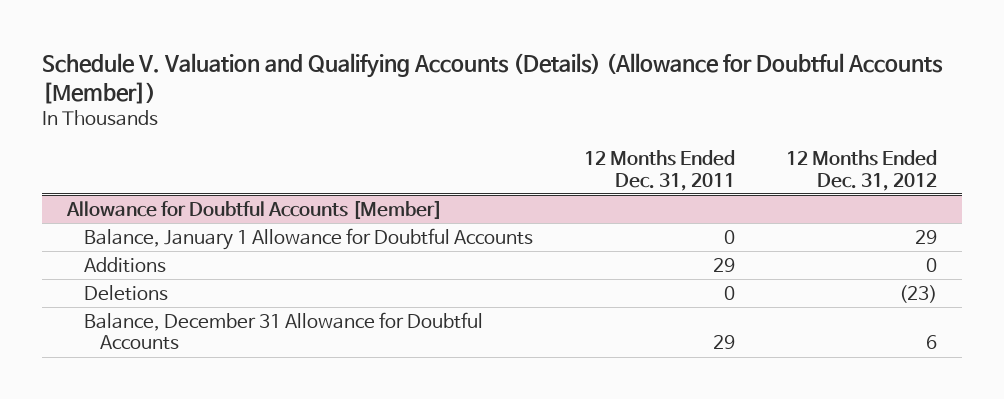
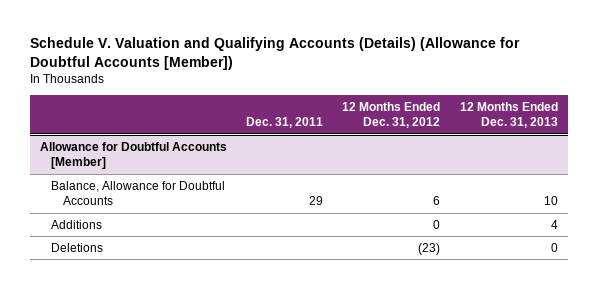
- | 12 Months Ended Dec. 31, 2011 | 12 Months Ended Dec. 31, 2012
+ | Dec. 31, 2011 | 12 Months Ended Dec. 31, 2012 | 12 Months Ended Dec. 31, 2013
@ Allowance for Doubtful Accounts [Member]
- Balance, January 1 Allowance for Doubtful Accounts | 0 | 29
+ Balance, Allowance for Doubtful Accounts | 29 | 6 | 10
- Balance, December 31 Allowance for Doubtful Accounts | 29 | 6

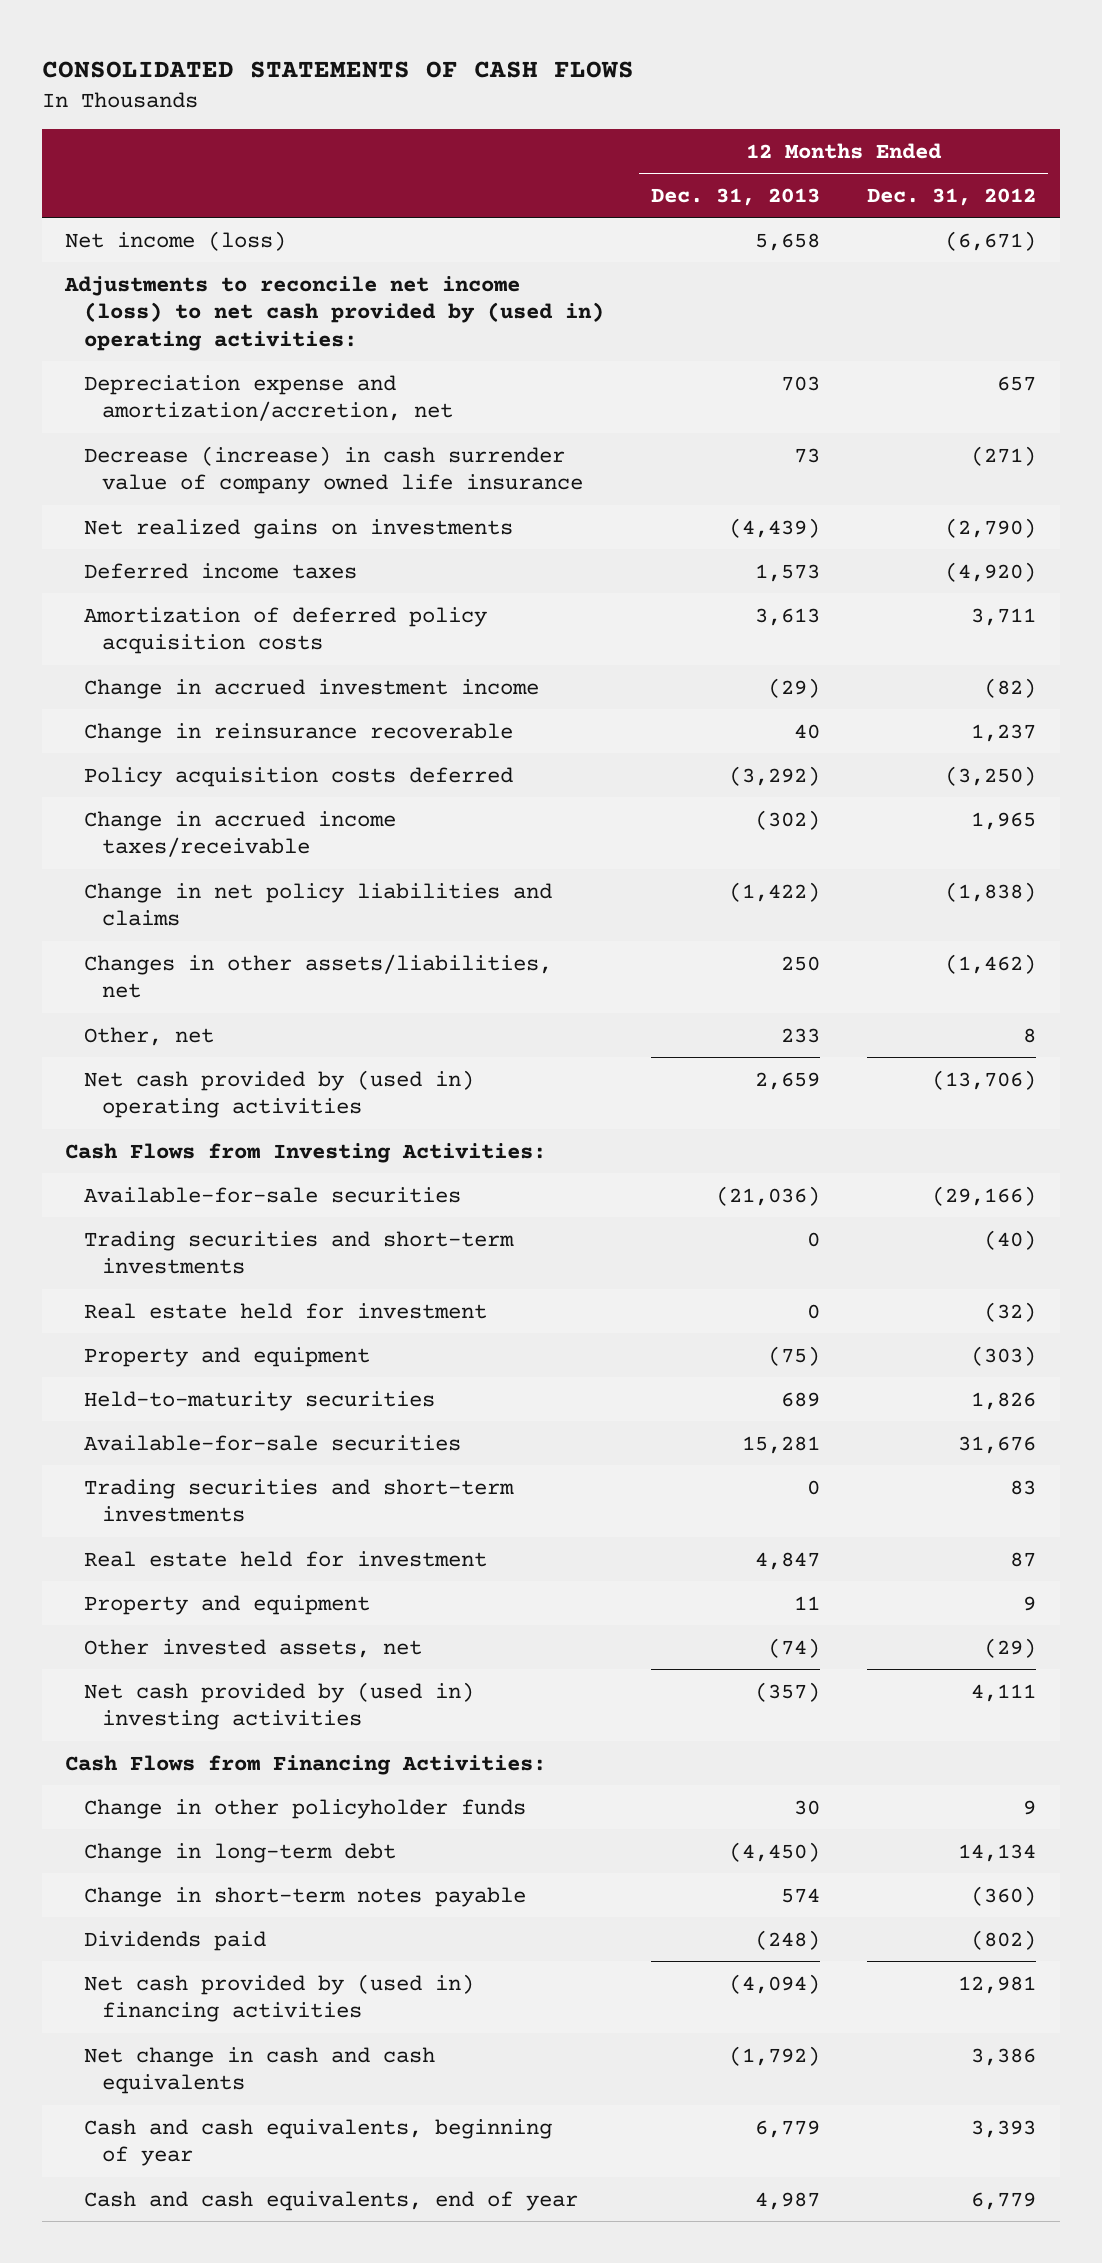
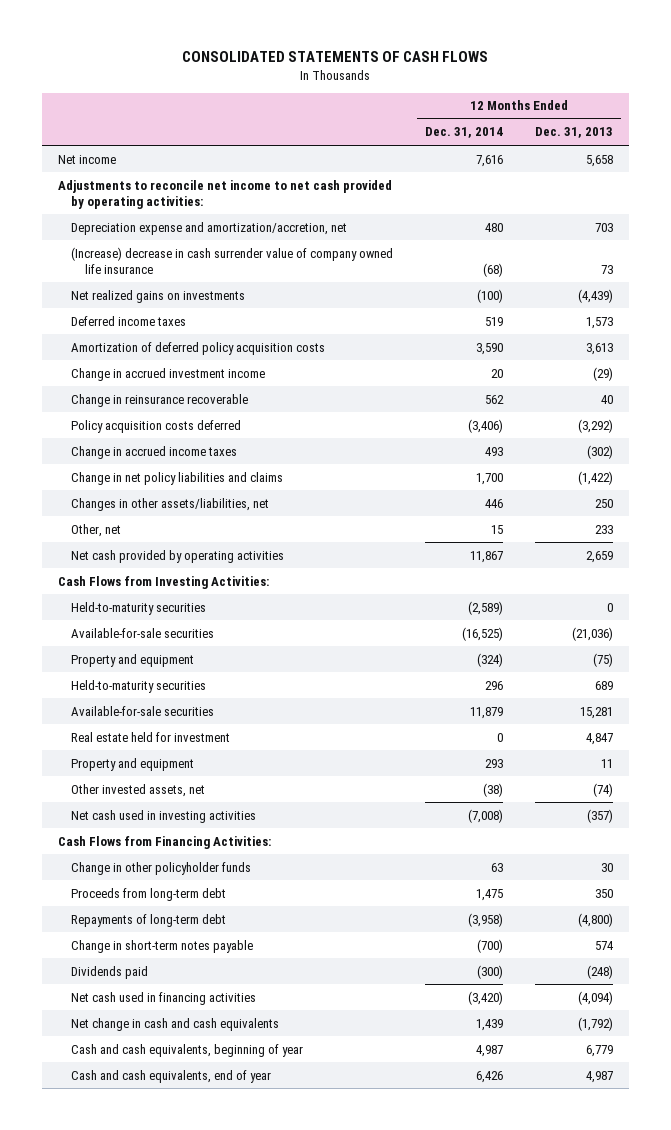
- | 12 Months Ended Dec. 31, 2013 | 12 Months Ended Dec. 31, 2012
+ | 12 Months Ended Dec. 31, 2014 | 12 Months Ended Dec. 31, 2013
- Net income (loss) | 5,658 | (6,671)
- Adjustments to reconcile net income (loss) to net cash provided by (used in) operating activities:
+ Net income | 7,616 | 5,658
+ Adjustments to reconcile net income to net cash provided by operating activities:
- Decrease (increase) in cash surrender value of company owned life insurance | 73 | (271)
+ (Increase) decrease in cash surrender value of company owned life insurance | (68) | 73
- Change in accrued income taxes/receivable | (302) | 1,965
+ Change in accrued income taxes | 493 | (302)
- Net cash provided by (used in) operating activities | 2,659 | (13,706)
+ Net cash provided by operating activities | 11,867 | 2,659
+ Held-to-maturity securities | (2,589) | 0
- Trading securities and short-term investments | 0 | (40)
- Real estate held for investment | 0 | (32)
- Trading securities and short-term investments | 0 | 83
- Net cash provided by (used in) investing activities | (357) | 4,111
+ Net cash used in investing activities | (7,008) | (357)
- Change in long-term debt | (4,450) | 14,134
+ Proceeds from long-term debt | 1,475 | 350
+ Repayments of long-term debt | (3,958) | (4,800)
- Net cash provided by (used in) financing activities | (4,094) | 12,981
+ Net cash used in financing activities | (3,420) | (4,094)

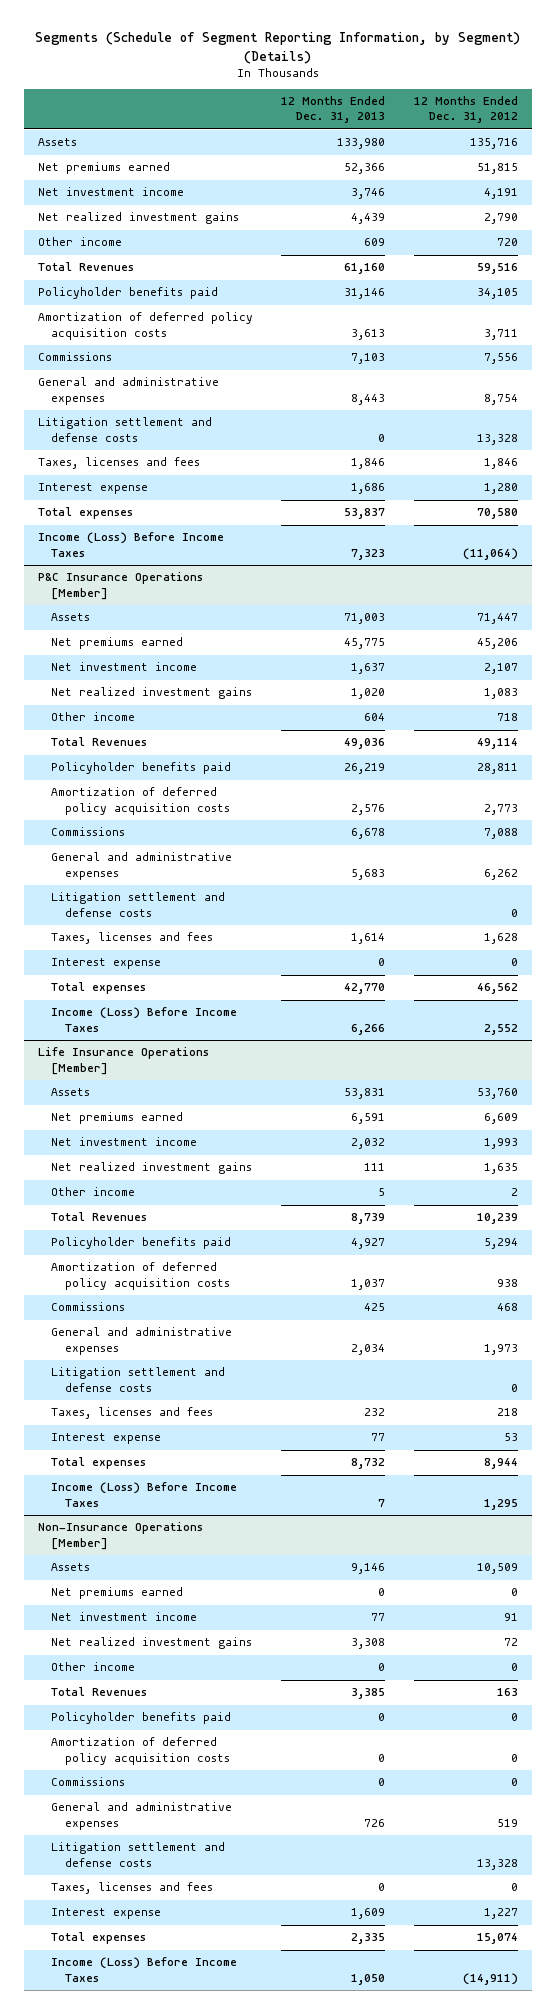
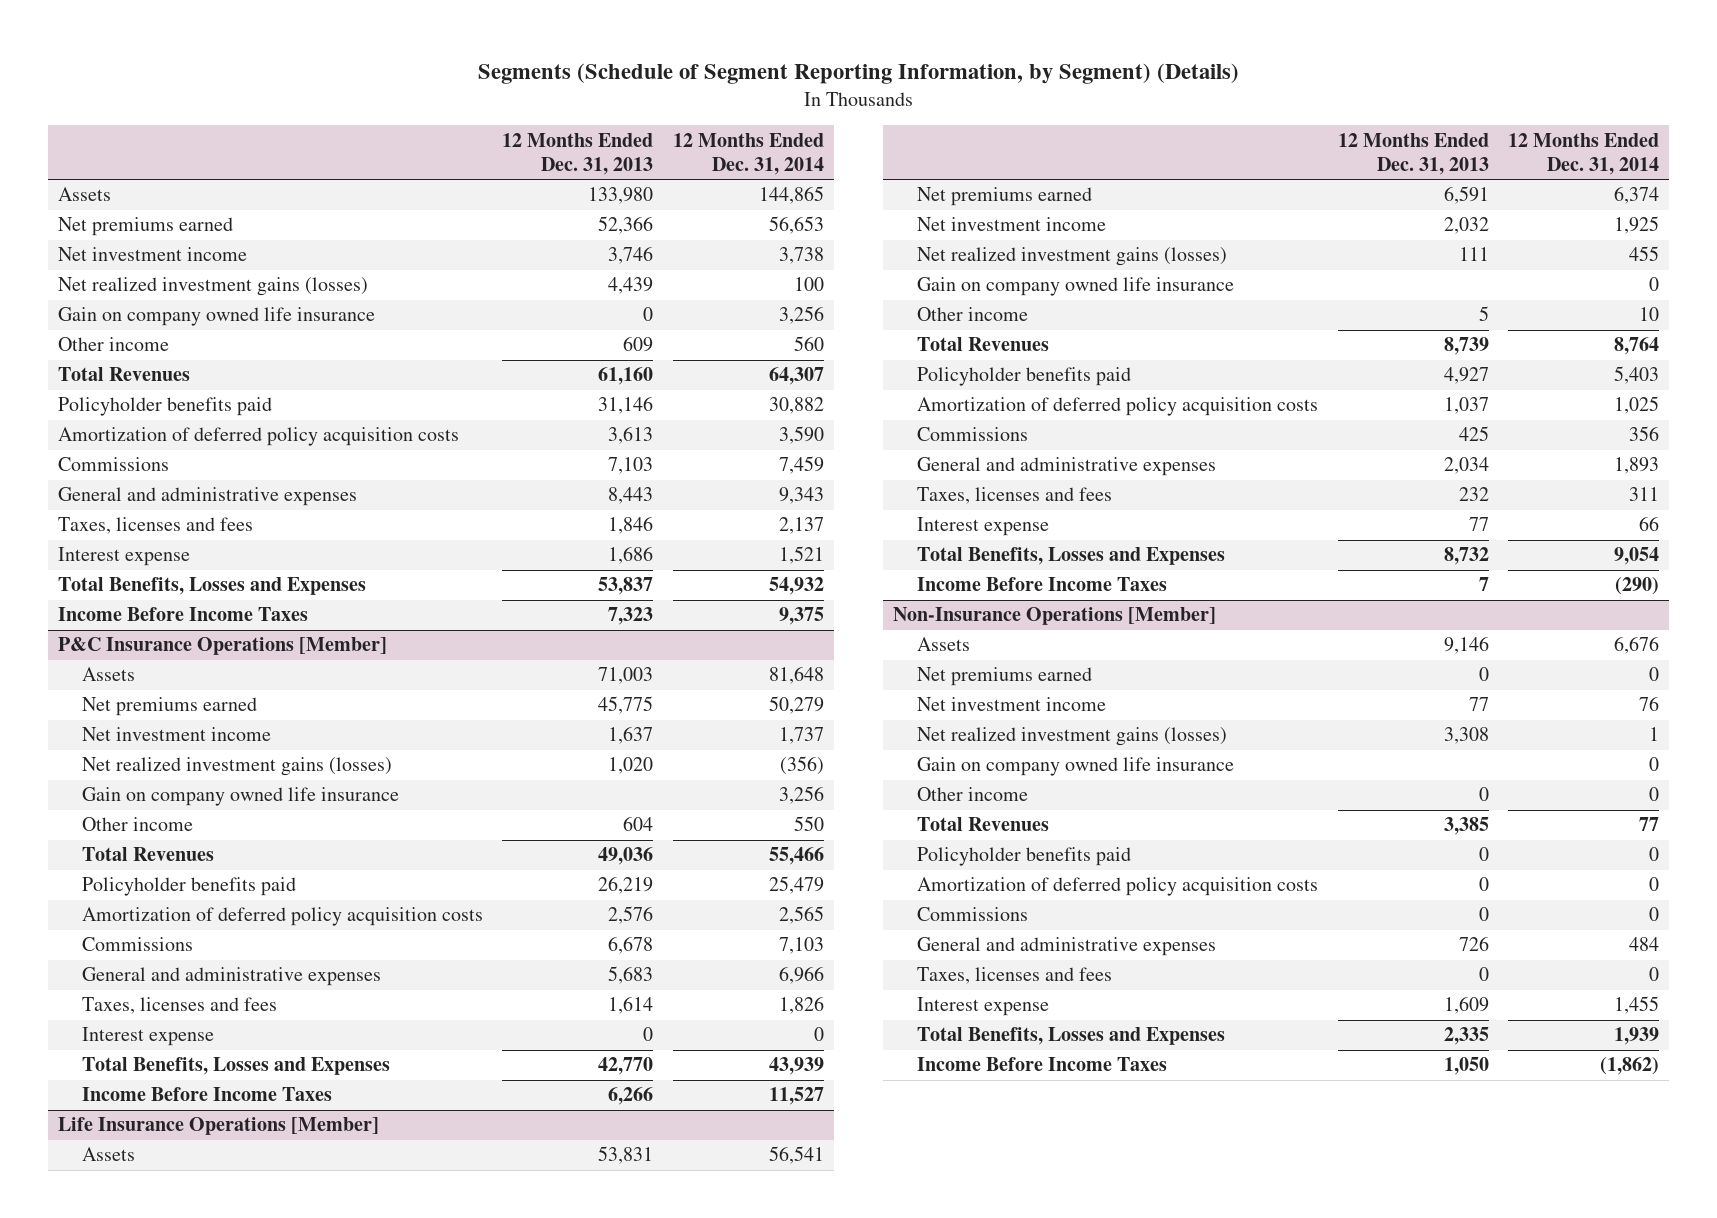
- | 12 Months Ended Dec. 31, 2013 | 12 Months Ended Dec. 31, 2012
+ | 12 Months Ended Dec. 31, 2013 | 12 Months Ended Dec. 31, 2014
- Net realized investment gains | 4,439 | 2,790
+ Net realized investment gains (losses) | 4,439 | 100
+ Gain on company owned life insurance | 0 | 3,256
- Litigation settlement and defense costs | 0 | 13,328
- Total expenses | 53,837 | 70,580
- Income (Loss) Before Income Taxes | 7,323 | (11,064)
+ Total Benefits, Losses and Expenses | 53,837 | 54,932
+ Income Before Income Taxes | 7,323 | 9,375
@ P&C Insurance Operations [Member]
- Net realized investment gains | 1,020 | 1,083
+ Net realized investment gains (losses) | 1,020 | (356)
+ Gain on company owned life insurance | | 3,256
- Litigation settlement and defense costs | | 0
- Total expenses | 42,770 | 46,562
- Income (Loss) Before Income Taxes | 6,266 | 2,552
+ Total Benefits, Losses and Expenses | 42,770 | 43,939
+ Income Before Income Taxes | 6,266 | 11,527
@ Life Insurance Operations [Member]
- Net realized investment gains | 111 | 1,635
+ Net realized investment gains (losses) | 111 | 455
+ Gain on company owned life insurance | | 0
- Litigation settlement and defense costs | | 0
- Total expenses | 8,732 | 8,944
- Income (Loss) Before Income Taxes | 7 | 1,295
+ Total Benefits, Losses and Expenses | 8,732 | 9,054
+ Income Before Income Taxes | 7 | (290)
@ Non-Insurance Operations [Member]
- Net realized investment gains | 3,308 | 72
+ Net realized investment gains (losses) | 3,308 | 1
+ Gain on company owned life insurance | | 0
- Litigation settlement and defense costs | | 13,328
- Total expenses | 2,335 | 15,074
- Income (Loss) Before Income Taxes | 1,050 | (14,911)
+ Total Benefits, Losses and Expenses | 2,335 | 1,939
+ Income Before Income Taxes | 1,050 | (1,862)

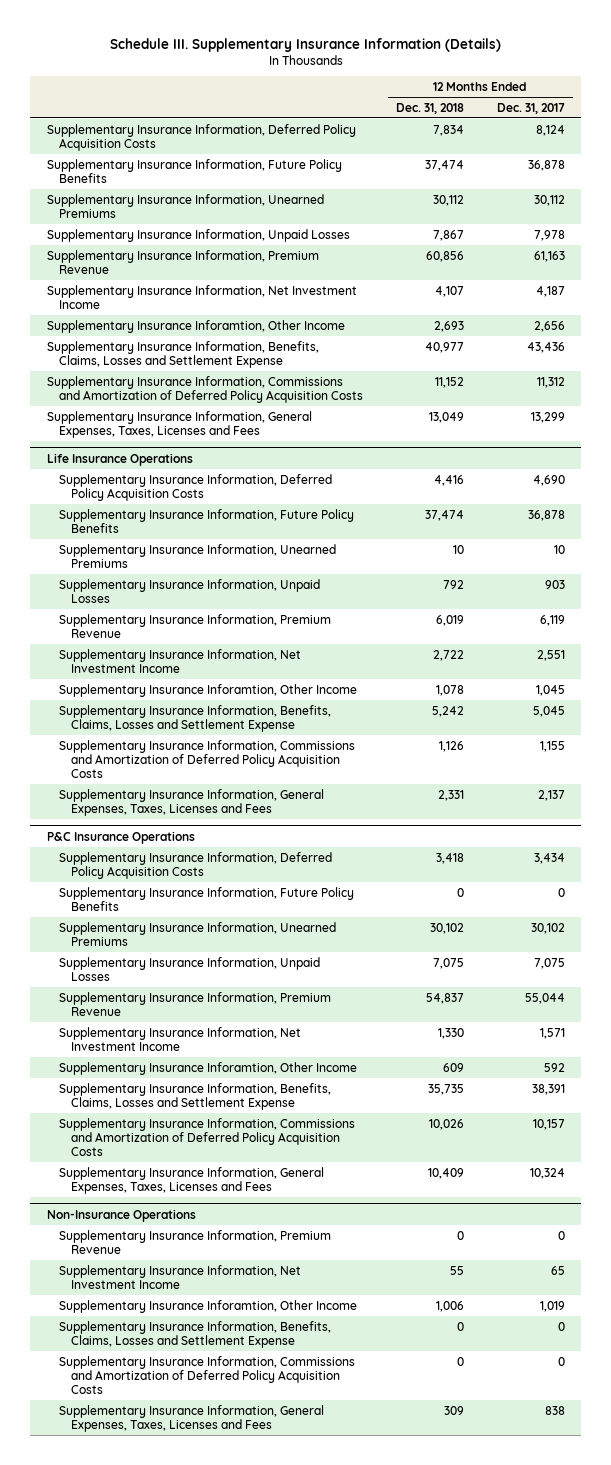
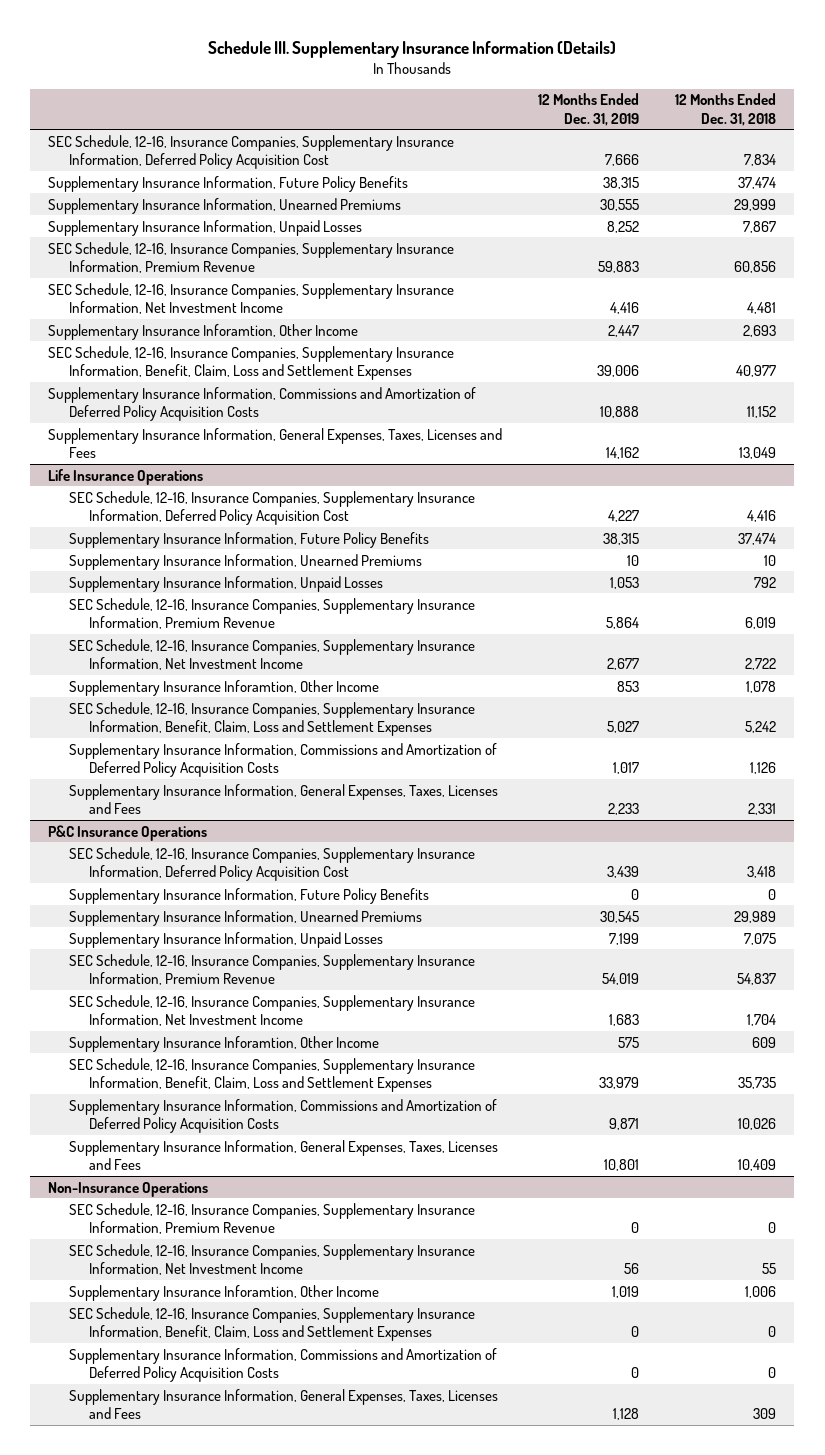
- | 12 Months Ended Dec. 31, 2018 | 12 Months Ended Dec. 31, 2017
+ | 12 Months Ended Dec. 31, 2019 | 12 Months Ended Dec. 31, 2018
- Supplementary Insurance Information, Deferred Policy Acquisition Costs | 7,834 | 8,124
+ SEC Schedule, 12-16, Insurance Companies, Supplementary Insurance Information, Deferred Policy Acquisition Cost | 7,666 | 7,834
- Supplementary Insurance Information, Unearned Premiums | 30,112 | 30,112
+ Supplementary Insurance Information, Unearned Premiums | 30,555 | 29,999
- Supplementary Insurance Information, Premium Revenue | 60,856 | 61,163
- Supplementary Insurance Information, Net Investment Income | 4,107 | 4,187
+ SEC Schedule, 12-16, Insurance Companies, Supplementary Insurance Information, Premium Revenue | 59,883 | 60,856
+ SEC Schedule, 12-16, Insurance Companies, Supplementary Insurance Information, Net Investment Income | 4,416 | 4,481
- Supplementary Insurance Information, Benefits, Claims, Losses and Settlement Expense | 40,977 | 43,436
+ SEC Schedule, 12-16, Insurance Companies, Supplementary Insurance Information, Benefit, Claim, Loss and Settlement Expenses | 39,006 | 40,977
@ Life Insurance Operations
- Supplementary Insurance Information, Deferred Policy Acquisition Costs | 4,416 | 4,690
+ SEC Schedule, 12-16, Insurance Companies, Supplementary Insurance Information, Deferred Policy Acquisition Cost | 4,227 | 4,416
- Supplementary Insurance Information, Premium Revenue | 6,019 | 6,119
- Supplementary Insurance Information, Net Investment Income | 2,722 | 2,551
+ SEC Schedule, 12-16, Insurance Companies, Supplementary Insurance Information, Premium Revenue | 5,864 | 6,019
+ SEC Schedule, 12-16, Insurance Companies, Supplementary Insurance Information, Net Investment Income | 2,677 | 2,722
- Supplementary Insurance Information, Benefits, Claims, Losses and Settlement Expense | 5,242 | 5,045
+ SEC Schedule, 12-16, Insurance Companies, Supplementary Insurance Information, Benefit, Claim, Loss and Settlement Expenses | 5,027 | 5,242
@ P&C Insurance Operations
- Supplementary Insurance Information, Deferred Policy Acquisition Costs | 3,418 | 3,434
+ SEC Schedule, 12-16, Insurance Companies, Supplementary Insurance Information, Deferred Policy Acquisition Cost | 3,439 | 3,418
- Supplementary Insurance Information, Unearned Premiums | 30,102 | 30,102
+ Supplementary Insurance Information, Unearned Premiums | 30,545 | 29,989
- Supplementary Insurance Information, Premium Revenue | 54,837 | 55,044
- Supplementary Insurance Information, Net Investment Income | 1,330 | 1,571
+ SEC Schedule, 12-16, Insurance Companies, Supplementary Insurance Information, Premium Revenue | 54,019 | 54,837
+ SEC Schedule, 12-16, Insurance Companies, Supplementary Insurance Information, Net Investment Income | 1,683 | 1,704
- Supplementary Insurance Information, Benefits, Claims, Losses and Settlement Expense | 35,735 | 38,391
+ SEC Schedule, 12-16, Insurance Companies, Supplementary Insurance Information, Benefit, Claim, Loss and Settlement Expenses | 33,979 | 35,735
@ Non-Insurance Operations
- Supplementary Insurance Information, Premium Revenue | 0 | 0
- Supplementary Insurance Information, Net Investment Income | 55 | 65
+ SEC Schedule, 12-16, Insurance Companies, Supplementary Insurance Information, Premium Revenue | 0 | 0
+ SEC Schedule, 12-16, Insurance Companies, Supplementary Insurance Information, Net Investment Income | 56 | 55
- Supplementary Insurance Information, Benefits, Claims, Losses and Settlement Expense | 0 | 0
+ SEC Schedule, 12-16, Insurance Companies, Supplementary Insurance Information, Benefit, Claim, Loss and Settlement Expenses | 0 | 0

